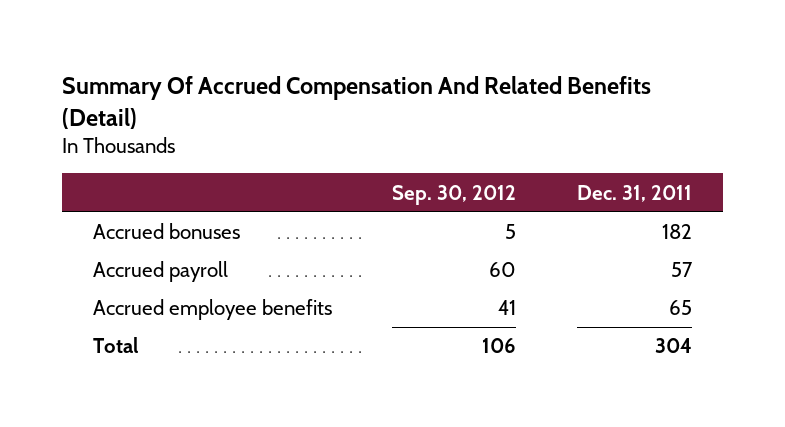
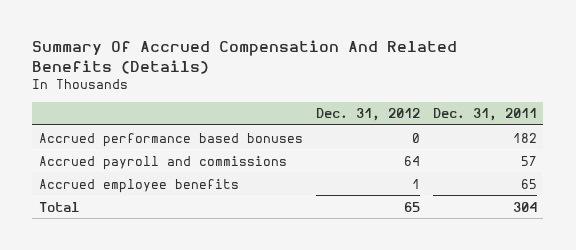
- Summary Of Accrued Compensation And Related Benefits (Detail)
+ Summary Of Accrued Compensation And Related Benefits (Details)
- | Sep. 30, 2012 | Dec. 31, 2011
+ | Dec. 31, 2012 | Dec. 31, 2011
- Accrued bonuses | 5 | 182
- Accrued payroll | 60 | 57
+ Accrued performance based bonuses | 0 | 182
+ Accrued payroll and commissions | 64 | 57

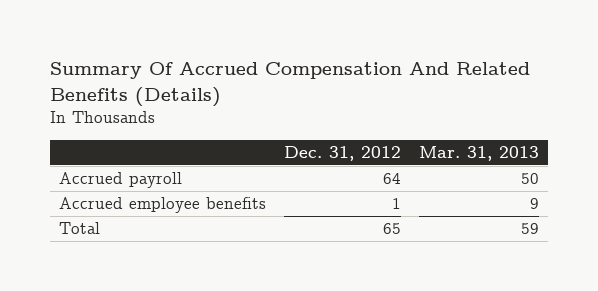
- | Dec. 31, 2012 | Dec. 31, 2011
+ | Dec. 31, 2012 | Mar. 31, 2013
- Accrued performance based bonuses | 0 | 182
- Accrued payroll and commissions | 64 | 57
+ Accrued payroll | 64 | 50

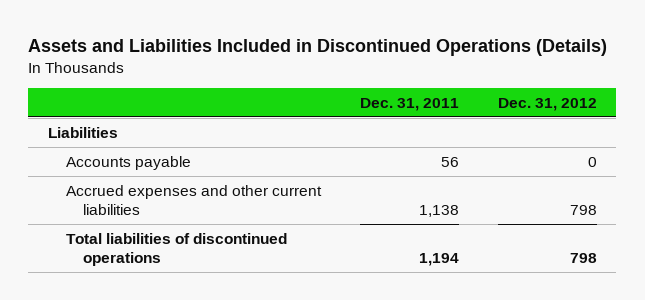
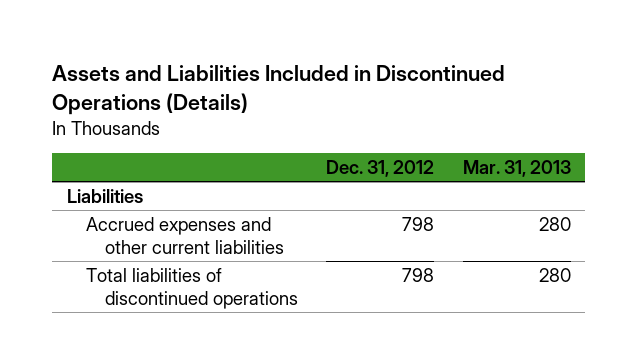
- | Dec. 31, 2011 | Dec. 31, 2012
+ | Dec. 31, 2012 | Mar. 31, 2013
- Accounts payable | 56 | 0

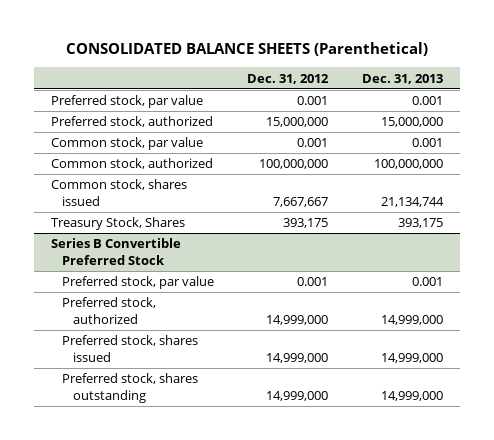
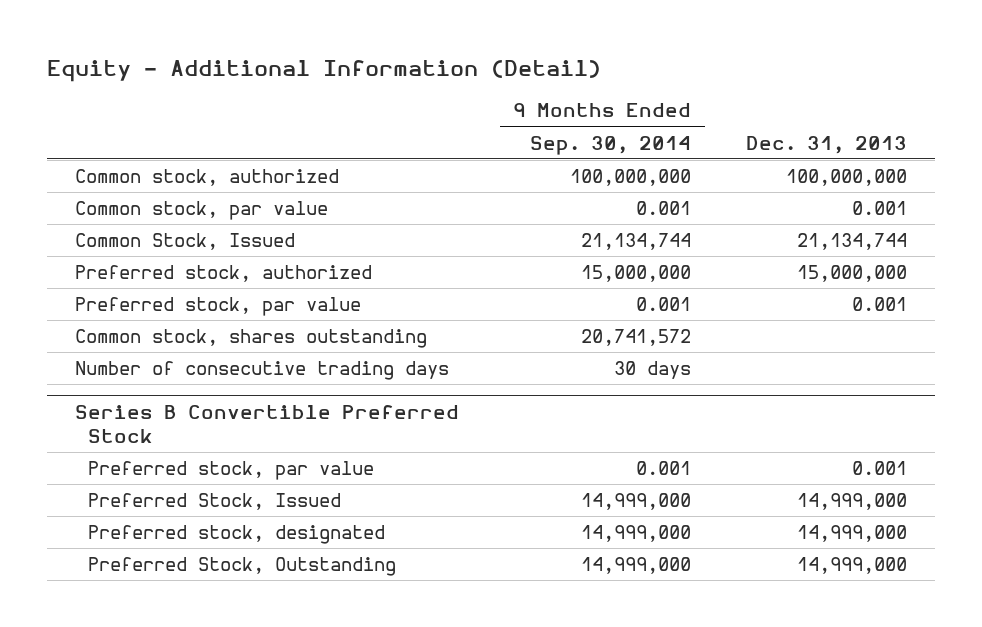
- CONSOLIDATED BALANCE SHEETS (Parenthetical)
+ Equity - Additional Information (Detail)
- | Dec. 31, 2012 | Dec. 31, 2013
+ | 9 Months Ended Sep. 30, 2014 | Dec. 31, 2013
- Common stock, shares issued | 7,667,667 | 21,134,744
- Treasury Stock, Shares | 393,175 | 393,175
moved down: Common stock, par value | 0.001 | 0.001
+ Common Stock, Issued | 21,134,744 | 21,134,744
moved down: Preferred stock, authorized | 15,000,000 | 15,000,000
moved down: Preferred stock, par value | 0.001 | 0.001
+ Common stock, shares outstanding | 20,741,572 |
+ Number of consecutive trading days | 30 days |
@ Series B Convertible Preferred Stock
- Preferred stock, authorized | 14,999,000 | 14,999,000
- Preferred stock, shares issued | 14,999,000 | 14,999,000
- Preferred stock, shares outstanding | 14,999,000 | 14,999,000
+ Preferred Stock, Issued | 14,999,000 | 14,999,000
+ Preferred stock, designated | 14,999,000 | 14,999,000
+ Preferred Stock, Outstanding | 14,999,000 | 14,999,000

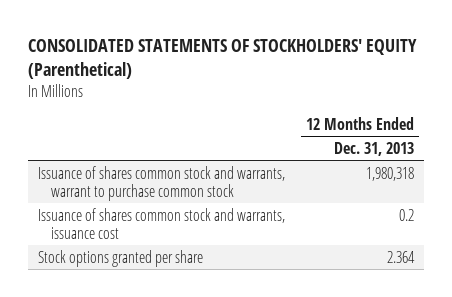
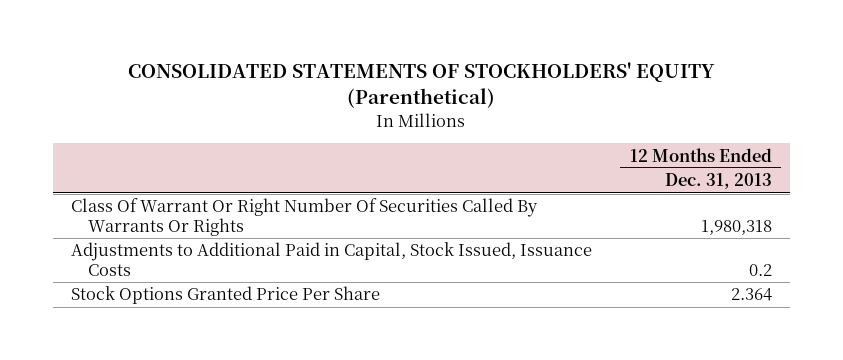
- Issuance of shares common stock and warrants, warrant to purchase common stock | 1,980,318
- Issuance of shares common stock and warrants, issuance cost | 0.2
- Stock options granted per share | 2.364
+ Class Of Warrant Or Right Number Of Securities Called By Warrants Or Rights | 1,980,318
+ Adjustments to Additional Paid in Capital, Stock Issued, Issuance Costs | 0.2
+ Stock Options Granted Price Per Share | 2.364

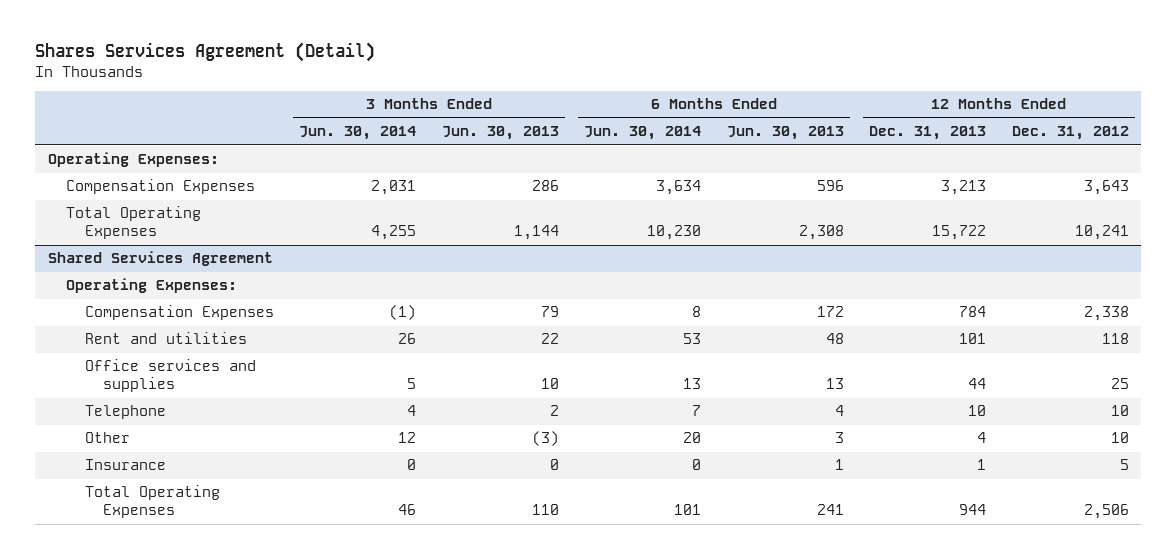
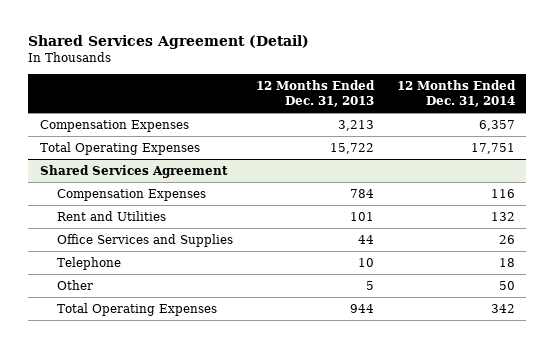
- Shares Services Agreement (Detail)
+ Shared Services Agreement (Detail)
- | 3 Months Ended Jun. 30, 2014 | 3 Months Ended Jun. 30, 2013 | 6 Months Ended Jun. 30, 2014 | 6 Months Ended Jun. 30, 2013 | 12 Months Ended Dec. 31, 2013 | 12 Months Ended Dec. 31, 2012
+ | 12 Months Ended Dec. 31, 2013 | 12 Months Ended Dec. 31, 2014
- Operating Expenses:
@ Shared Services Agreement
- Operating Expenses:
- Rent and utilities | 26 | 22 | 53 | 48 | 101 | 118
- Office services and supplies | 5 | 10 | 13 | 13 | 44 | 25
+ Rent and Utilities | 101 | 132
+ Office Services and Supplies | 44 | 26
- Other | 12 | (3) | 20 | 3 | 4 | 10
- Insurance | 0 | 0 | 0 | 1 | 1 | 5
+ Other | 5 | 50

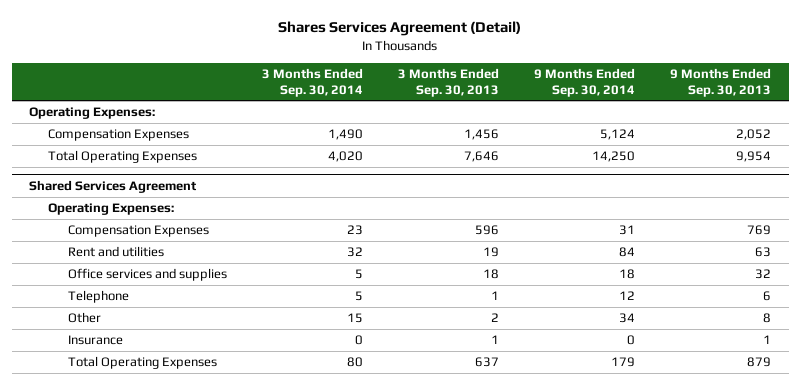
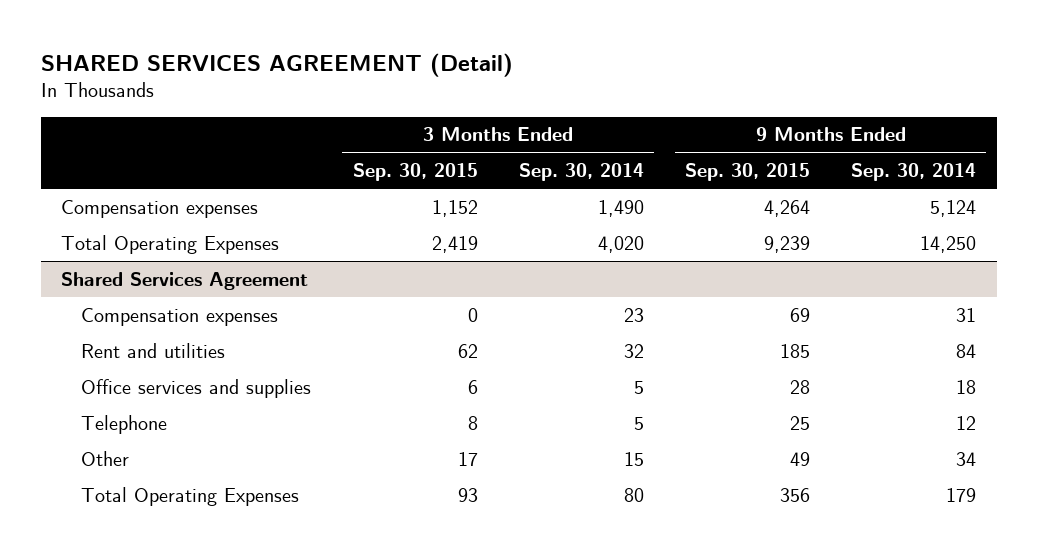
- Shares Services Agreement (Detail)
+ SHARED SERVICES AGREEMENT (Detail)
- | 3 Months Ended Sep. 30, 2014 | 3 Months Ended Sep. 30, 2013 | 9 Months Ended Sep. 30, 2014 | 9 Months Ended Sep. 30, 2013
+ | 3 Months Ended Sep. 30, 2015 | 3 Months Ended Sep. 30, 2014 | 9 Months Ended Sep. 30, 2015 | 9 Months Ended Sep. 30, 2014
- Operating Expenses:
- Compensation Expenses | 1,490 | 1,456 | 5,124 | 2,052
+ Compensation expenses | 1,152 | 1,490 | 4,264 | 5,124
@ Shared Services Agreement
- Operating Expenses:
- Compensation Expenses | 23 | 596 | 31 | 769
+ Compensation expenses | 0 | 23 | 69 | 31
- Insurance | 0 | 1 | 0 | 1

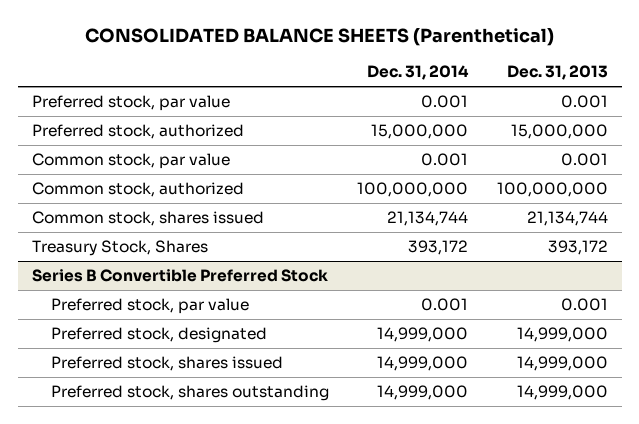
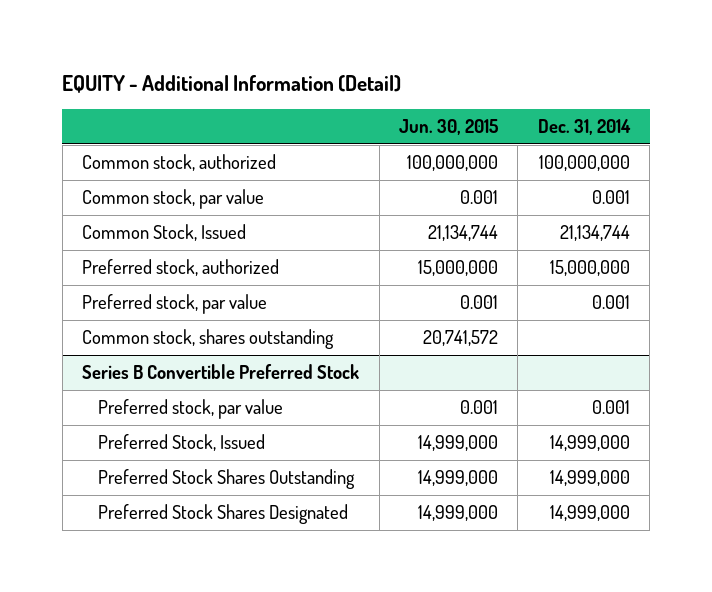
- CONSOLIDATED BALANCE SHEETS (Parenthetical)
+ EQUITY - Additional Information (Detail)
- | Dec. 31, 2014 | Dec. 31, 2013
+ | Jun. 30, 2015 | Dec. 31, 2014
- Common stock, shares issued | 21,134,744 | 21,134,744
- Treasury Stock, Shares | 393,172 | 393,172
moved down: Common stock, par value | 0.001 | 0.001
+ Common Stock, Issued | 21,134,744 | 21,134,744
moved down: Preferred stock, authorized | 15,000,000 | 15,000,000
moved down: Preferred stock, par value | 0.001 | 0.001
+ Common stock, shares outstanding | 20,741,572 |
@ Series B Convertible Preferred Stock
- Preferred stock, designated | 14,999,000 | 14,999,000
- Preferred stock, shares issued | 14,999,000 | 14,999,000
- Preferred stock, shares outstanding | 14,999,000 | 14,999,000
+ Preferred Stock, Issued | 14,999,000 | 14,999,000
+ Preferred Stock Shares Outstanding | 14,999,000 | 14,999,000
+ Preferred Stock Shares Designated | 14,999,000 | 14,999,000

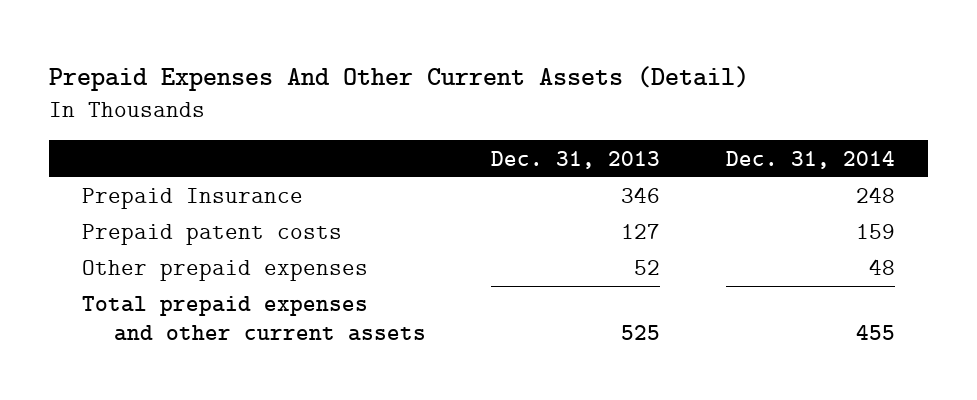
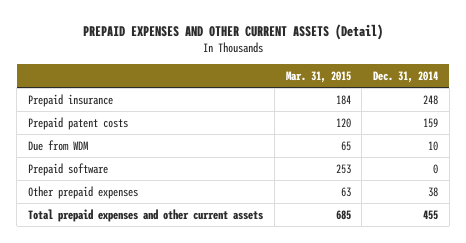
- Prepaid Expenses And Other Current Assets (Detail)
+ PREPAID EXPENSES AND OTHER CURRENT ASSETS (Detail)
- | Dec. 31, 2013 | Dec. 31, 2014
+ | Mar. 31, 2015 | Dec. 31, 2014
- Prepaid Insurance | 346 | 248
+ Prepaid insurance | 184 | 248
- Other prepaid expenses | 52 | 48
+ Due from WDM | 65 | 10
+ Prepaid software | 253 | 0
+ Other prepaid expenses | 63 | 38

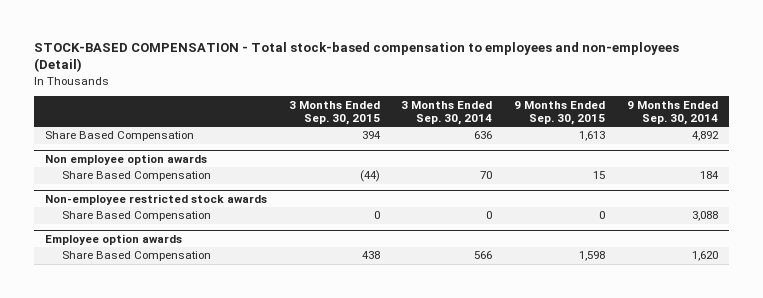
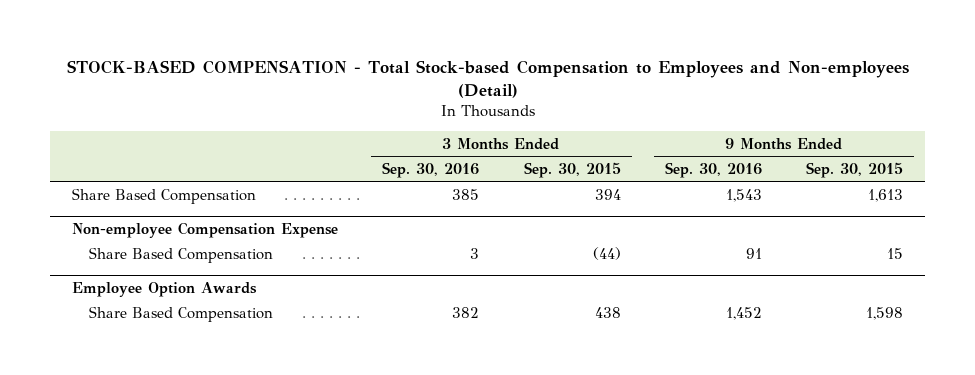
- STOCK-BASED COMPENSATION - Total stock-based compensation to employees and non-employees (Detail)
+ STOCK-BASED COMPENSATION - Total Stock-based Compensation to Employees and Non-employees (Detail)
- | 3 Months Ended Sep. 30, 2015 | 3 Months Ended Sep. 30, 2014 | 9 Months Ended Sep. 30, 2015 | 9 Months Ended Sep. 30, 2014
+ | 3 Months Ended Sep. 30, 2016 | 3 Months Ended Sep. 30, 2015 | 9 Months Ended Sep. 30, 2016 | 9 Months Ended Sep. 30, 2015
- Non employee option awards
+ Non-employee Compensation Expense
- Non-employee restricted stock awards
- Share Based Compensation | 0 | 0 | 0 | 3,088
- Employee option awards
+ Employee Option Awards

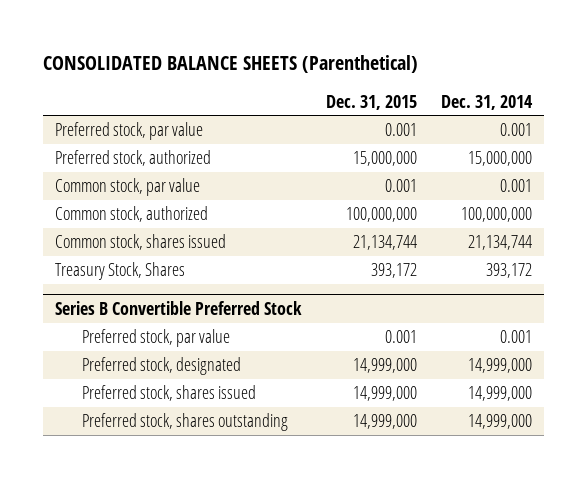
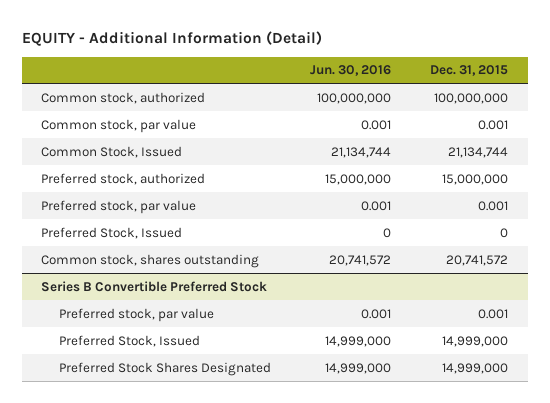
- CONSOLIDATED BALANCE SHEETS (Parenthetical)
+ EQUITY - Additional Information (Detail)
- | Dec. 31, 2015 | Dec. 31, 2014
+ | Jun. 30, 2016 | Dec. 31, 2015
- Common stock, shares issued | 21,134,744 | 21,134,744
- Treasury Stock, Shares | 393,172 | 393,172
moved down: Common stock, par value | 0.001 | 0.001
+ Common Stock, Issued | 21,134,744 | 21,134,744
moved down: Preferred stock, authorized | 15,000,000 | 15,000,000
moved down: Preferred stock, par value | 0.001 | 0.001
+ Preferred Stock, Issued | 0 | 0
+ Common stock, shares outstanding | 20,741,572 | 20,741,572
@ Series B Convertible Preferred Stock
- Preferred stock, designated | 14,999,000 | 14,999,000
- Preferred stock, shares issued | 14,999,000 | 14,999,000
- Preferred stock, shares outstanding | 14,999,000 | 14,999,000
+ Preferred Stock, Issued | 14,999,000 | 14,999,000
+ Preferred Stock Shares Designated | 14,999,000 | 14,999,000

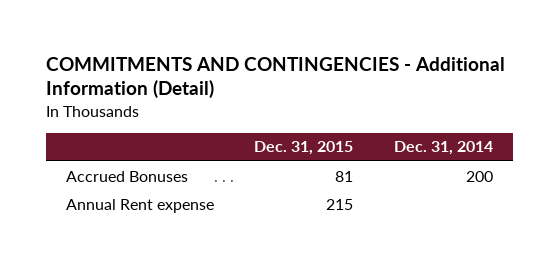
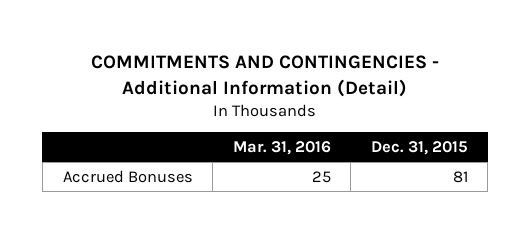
- | Dec. 31, 2015 | Dec. 31, 2014
+ | Mar. 31, 2016 | Dec. 31, 2015
- Annual Rent expense | 215 |

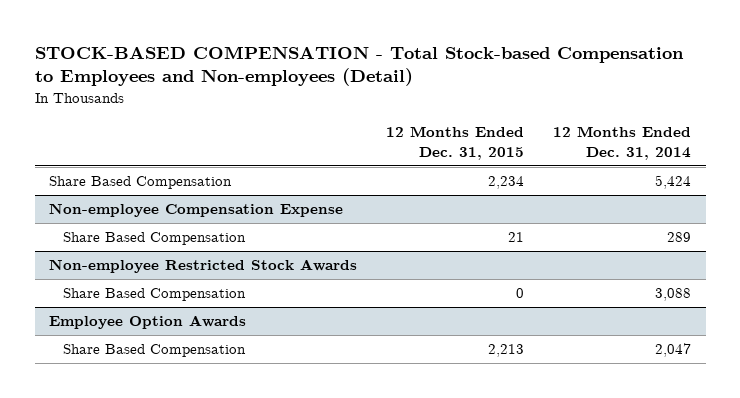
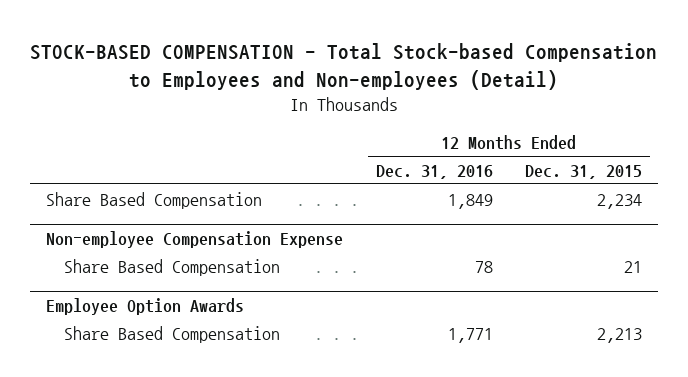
- | 12 Months Ended Dec. 31, 2015 | 12 Months Ended Dec. 31, 2014
+ | 12 Months Ended Dec. 31, 2016 | 12 Months Ended Dec. 31, 2015
- Non-employee Restricted Stock Awards
- Share Based Compensation | 0 | 3,088

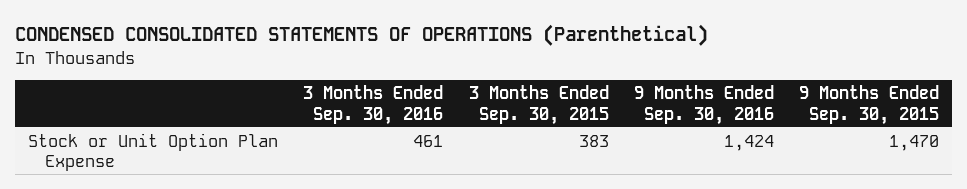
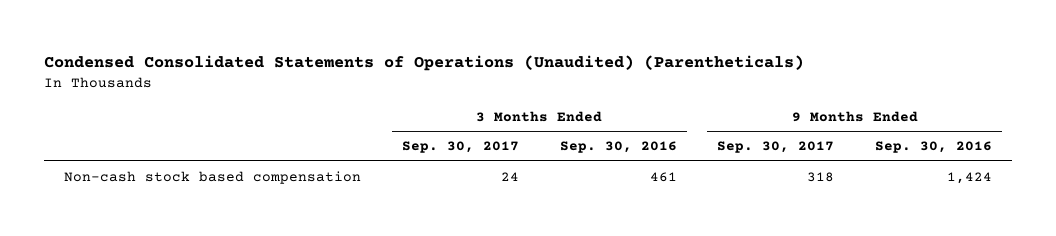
- CONDENSED CONSOLIDATED STATEMENTS OF OPERATIONS (Parenthetical)
+ Condensed Consolidated Statements of Operations (Unaudited) (Parentheticals)
- | 3 Months Ended Sep. 30, 2016 | 3 Months Ended Sep. 30, 2015 | 9 Months Ended Sep. 30, 2016 | 9 Months Ended Sep. 30, 2015
+ | 3 Months Ended Sep. 30, 2017 | 3 Months Ended Sep. 30, 2016 | 9 Months Ended Sep. 30, 2017 | 9 Months Ended Sep. 30, 2016
- Stock or Unit Option Plan Expense | 461 | 383 | 1,424 | 1,470
+ Non-cash stock based compensation | 24 | 461 | 318 | 1,424

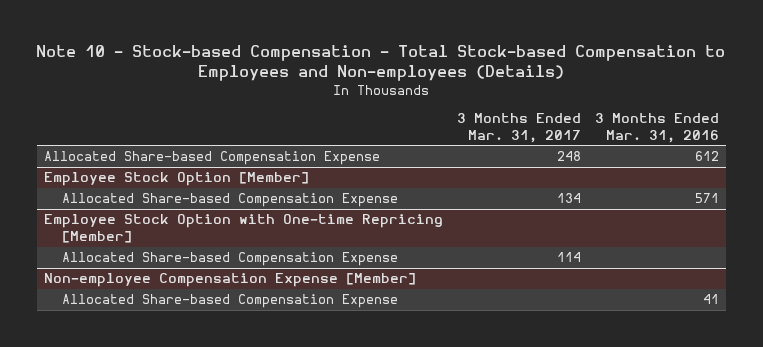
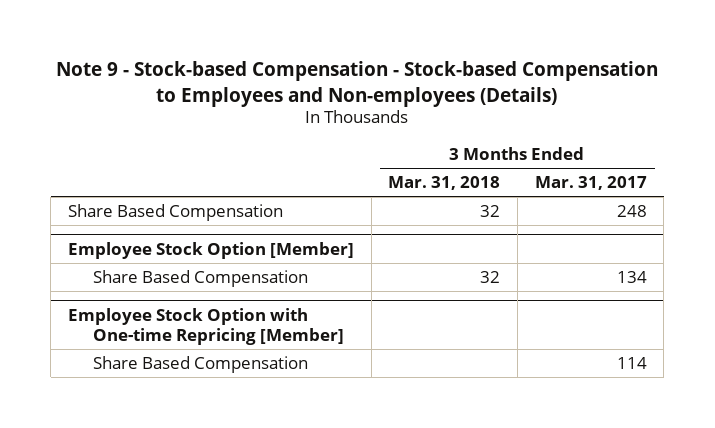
- Note 10 - Stock-based Compensation - Total Stock-based Compensation to Employees and Non-employees (Details)
+ Note 9 - Stock-based Compensation - Stock-based Compensation to Employees and Non-employees (Details)
- | 3 Months Ended Mar. 31, 2017 | 3 Months Ended Mar. 31, 2016
+ | 3 Months Ended Mar. 31, 2018 | 3 Months Ended Mar. 31, 2017
- Allocated Share-based Compensation Expense | 248 | 612
+ Share Based Compensation | 32 | 248
@ Employee Stock Option [Member]
- Allocated Share-based Compensation Expense | 134 | 571
+ Share Based Compensation | 32 | 134
@ Employee Stock Option with One-time Repricing [Member]
- Allocated Share-based Compensation Expense | 114 |
- Non-employee Compensation Expense [Member]
- Allocated Share-based Compensation Expense | | 41
@ Employee Stock Option with One-time Repricing [Member]
+ Share Based Compensation | | 114

